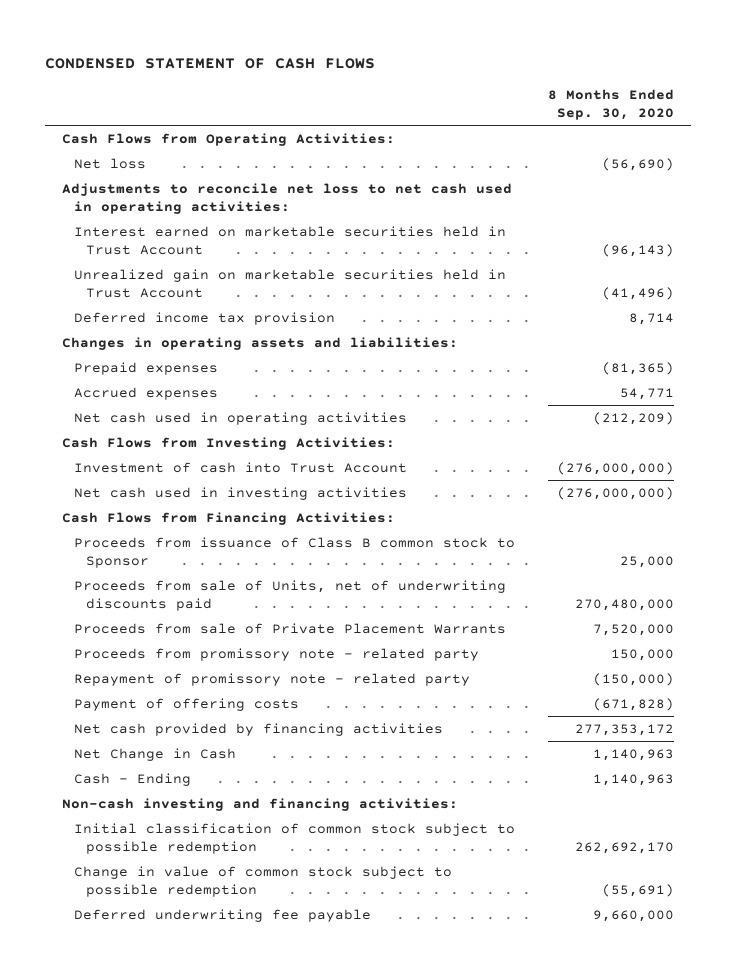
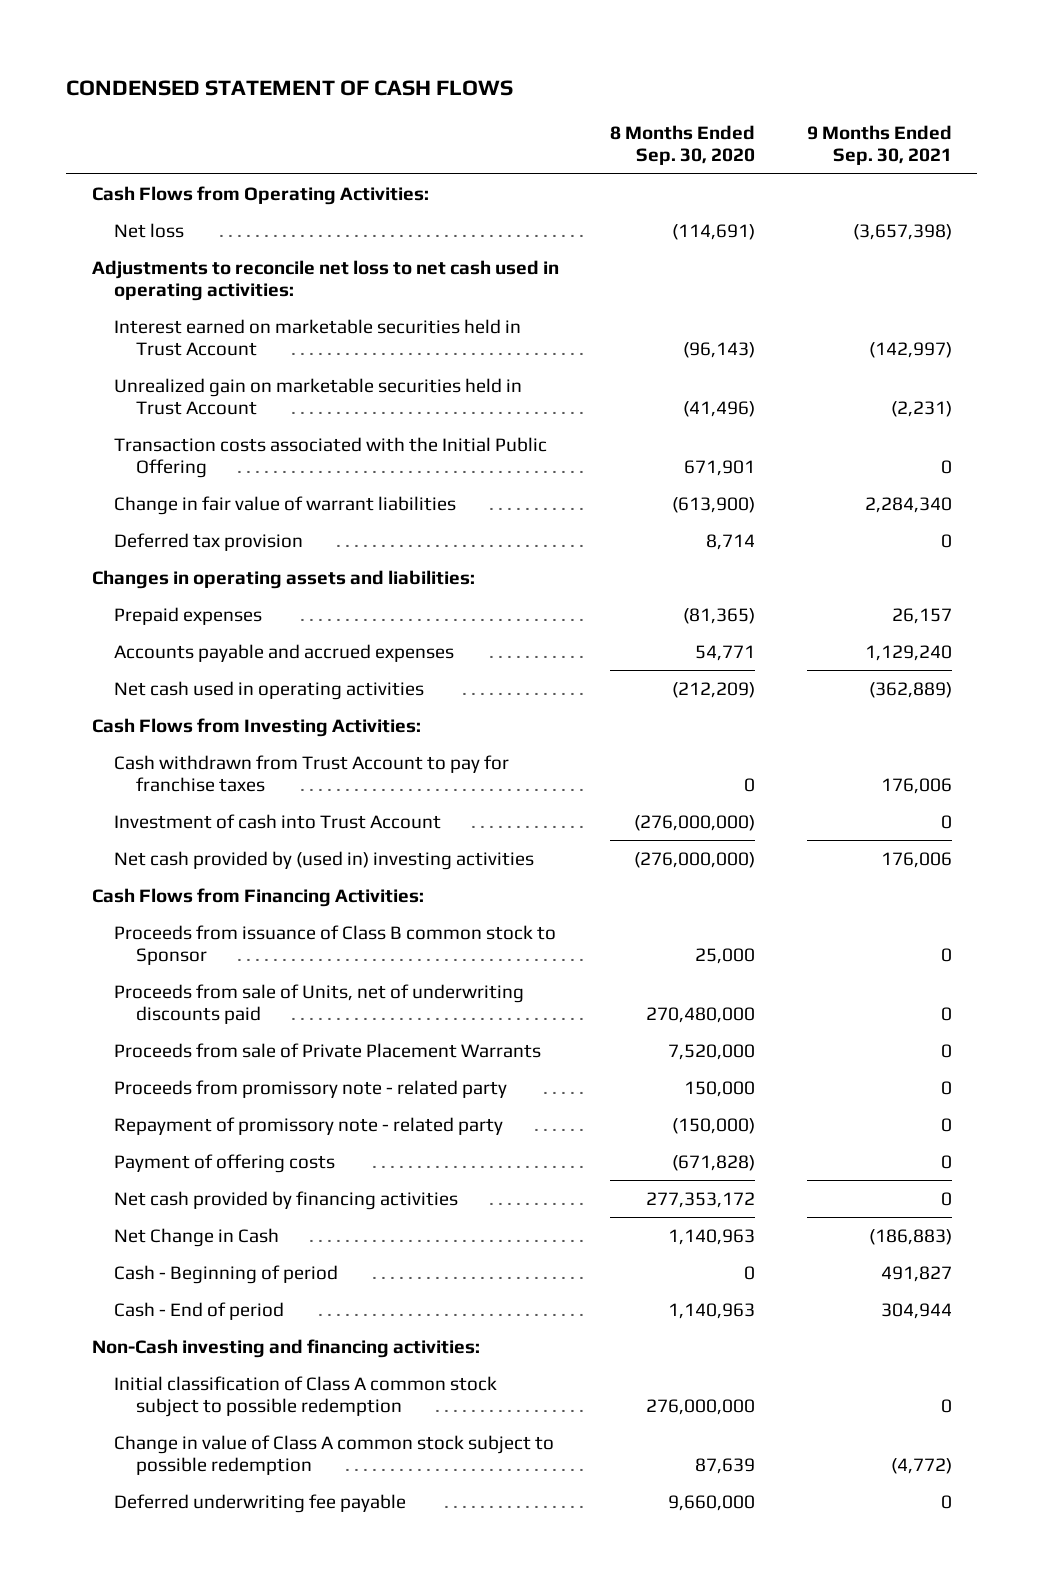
- | 8 Months Ended Sep. 30, 2020
+ | 8 Months Ended Sep. 30, 2020 | 9 Months Ended Sep. 30, 2021
- Net loss | (56,690)
+ Net loss | (114,691) | (3,657,398)
- Deferred income tax provision | 8,714
+ Transaction costs associated with the Initial Public Offering | 671,901 | 0
+ Change in fair value of warrant liabilities | (613,900) | 2,284,340
+ Deferred tax provision | 8,714 | 0
- Accrued expenses | 54,771
+ Accounts payable and accrued expenses | 54,771 | 1,129,240
+ Cash withdrawn from Trust Account to pay for franchise taxes | 0 | 176,006
- Net cash used in investing activities | (276,000,000)
+ Net cash provided by (used in) investing activities | (276,000,000) | 176,006
- Cash - Ending | 1,140,963
- Non-cash investing and financing activities:
- Initial classification of common stock subject to possible redemption | 262,692,170
- Change in value of common stock subject to possible redemption | (55,691)
+ Cash - Beginning of period | 0 | 491,827
+ Cash - End of period | 1,140,963 | 304,944
+ Non-Cash investing and financing activities:
+ Initial classification of Class A common stock subject to possible redemption | 276,000,000 | 0
+ Change in value of Class A common stock subject to possible redemption | 87,639 | (4,772)

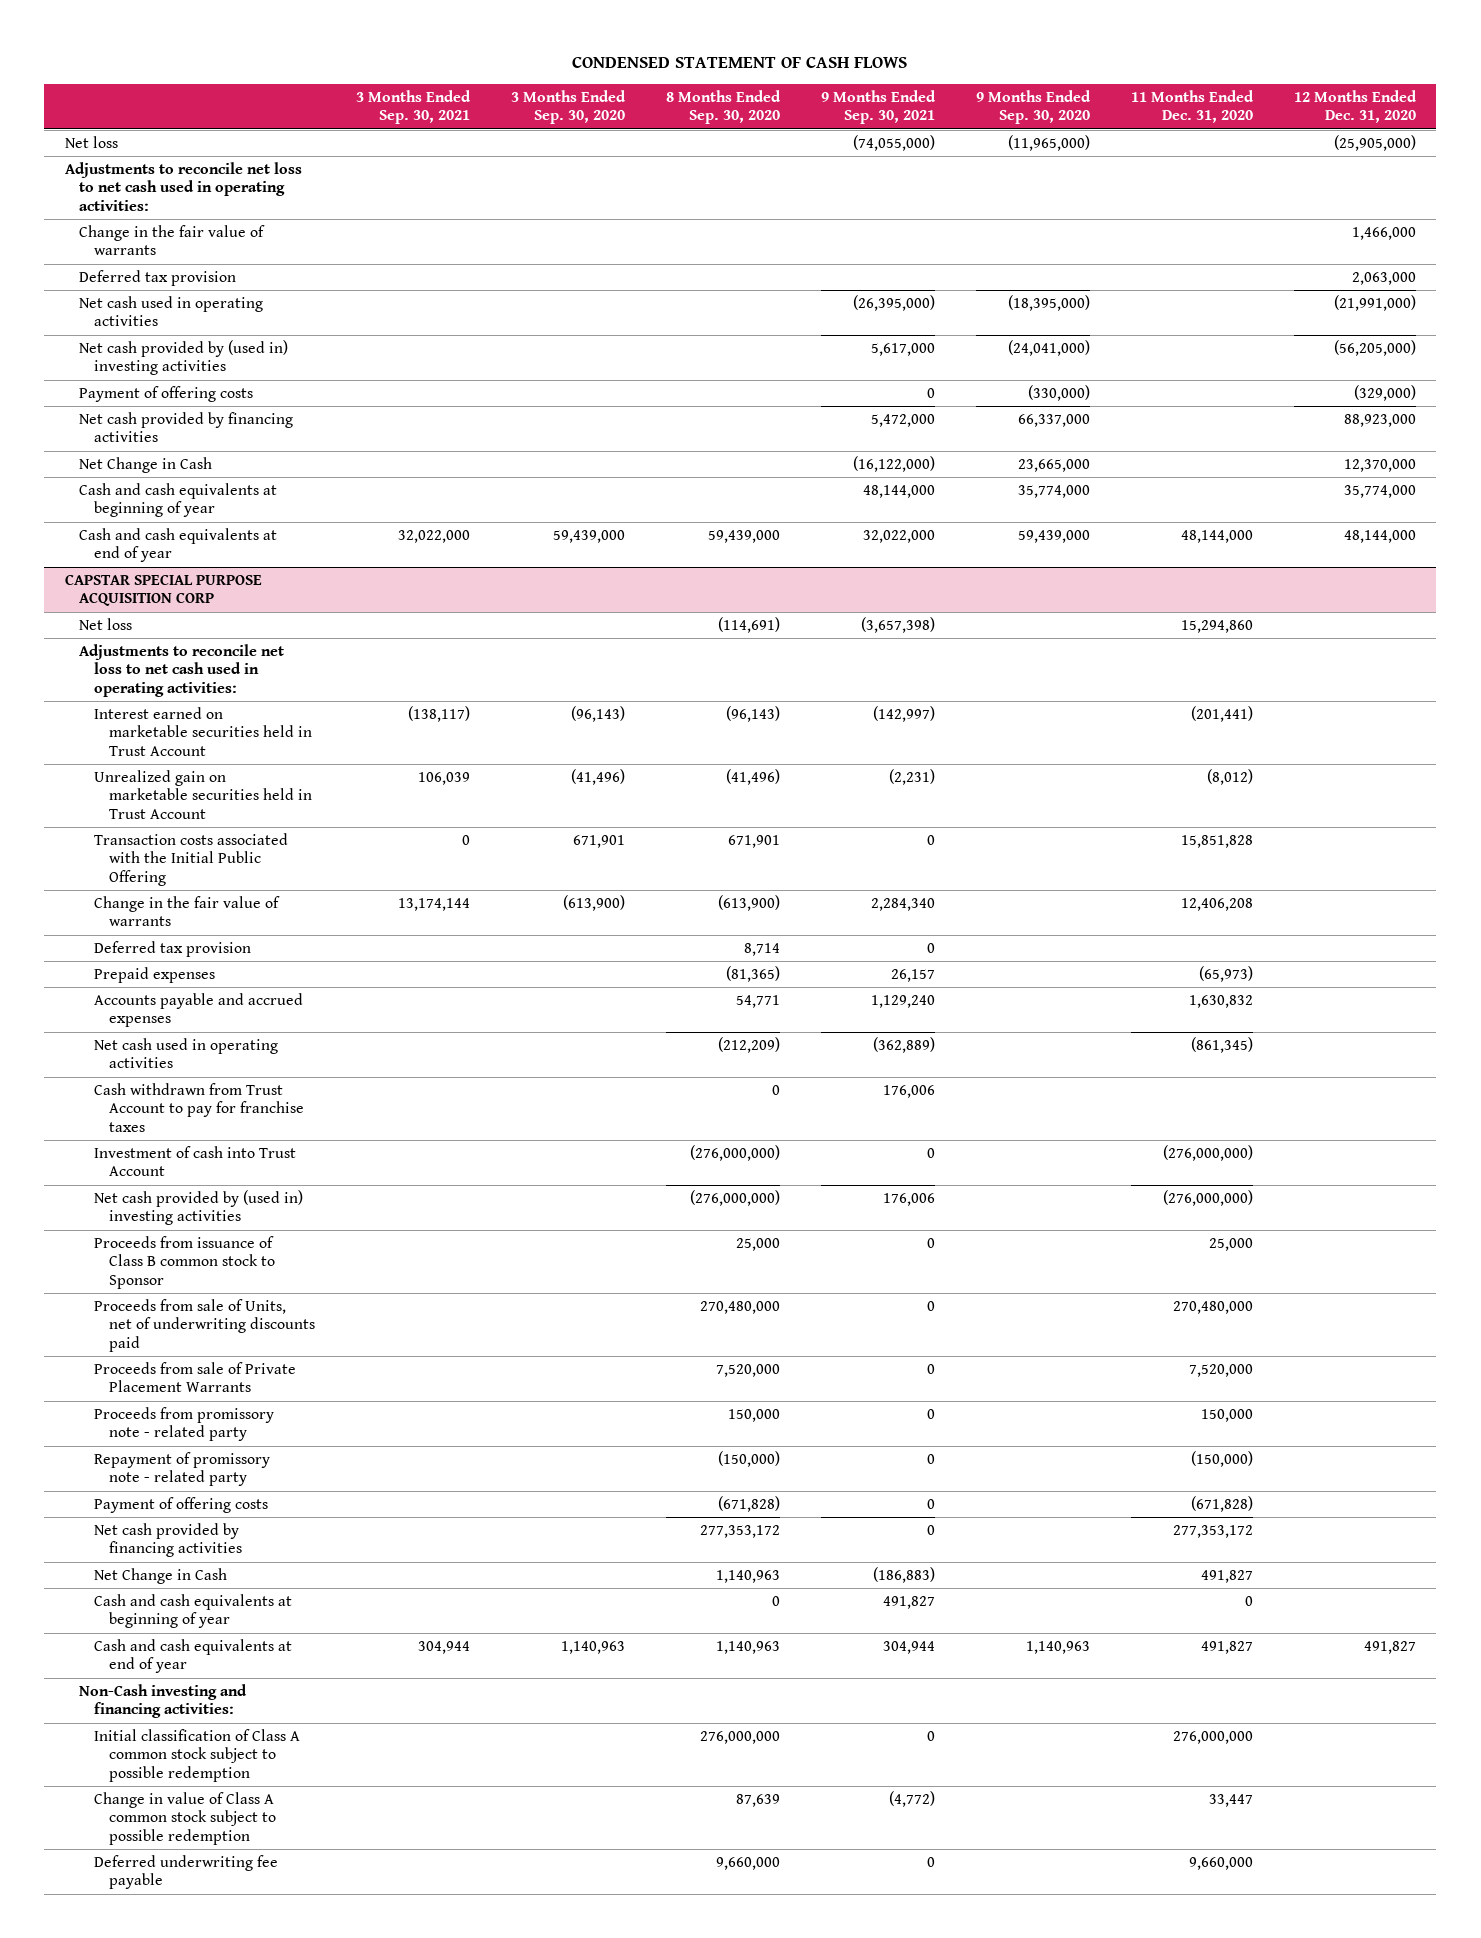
- | 8 Months Ended Sep. 30, 2020 | 9 Months Ended Sep. 30, 2021
+ | 3 Months Ended Sep. 30, 2021 | 3 Months Ended Sep. 30, 2020 | 8 Months Ended Sep. 30, 2020 | 9 Months Ended Sep. 30, 2021 | 9 Months Ended Sep. 30, 2020 | 11 Months Ended Dec. 31, 2020 | 12 Months Ended Dec. 31, 2020
- Cash Flows from Operating Activities:
+ Net loss | | | | (74,055,000) | (11,965,000) | | (25,905,000)
+ Adjustments to reconcile net loss to net cash used in operating activities:
+ Change in the fair value of warrants | | | | | | | 1,466,000
+ Deferred tax provision | | | | | | | 2,063,000
+ Net cash used in operating activities | | | | (26,395,000) | (18,395,000) | | (21,991,000)
+ Net cash provided by (used in) investing activities | | | | 5,617,000 | (24,041,000) | | (56,205,000)
+ Payment of offering costs | | | | 0 | (330,000) | | (329,000)
+ Net cash provided by financing activities | | | | 5,472,000 | 66,337,000 | | 88,923,000
+ Net Change in Cash | | | | (16,122,000) | 23,665,000 | | 12,370,000
+ Cash and cash equivalents at beginning of year | | | | 48,144,000 | 35,774,000 | | 35,774,000
+ Cash and cash equivalents at end of year | 32,022,000 | 59,439,000 | 59,439,000 | 32,022,000 | 59,439,000 | 48,144,000 | 48,144,000
+ CAPSTAR SPECIAL PURPOSE ACQUISITION CORP
- Change in fair value of warrant liabilities | (613,900) | 2,284,340
+ Change in the fair value of warrants | 13,174,144 | (613,900) | (613,900) | 2,284,340 | | 12,406,208 |
- Changes in operating assets and liabilities:
- Cash Flows from Investing Activities:
- Cash Flows from Financing Activities:
- Cash - Beginning of period | 0 | 491,827
- Cash - End of period | 1,140,963 | 304,944
+ Cash and cash equivalents at beginning of year | | | 0 | 491,827 | | 0 |
+ Cash and cash equivalents at end of year | 304,944 | 1,140,963 | 1,140,963 | 304,944 | 1,140,963 | 491,827 | 491,827

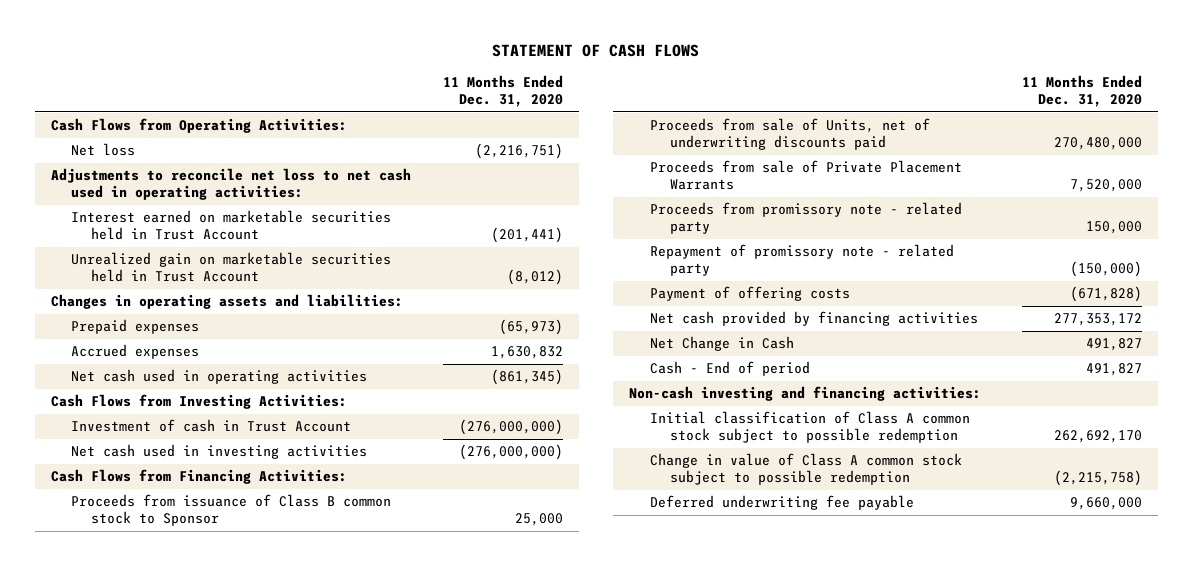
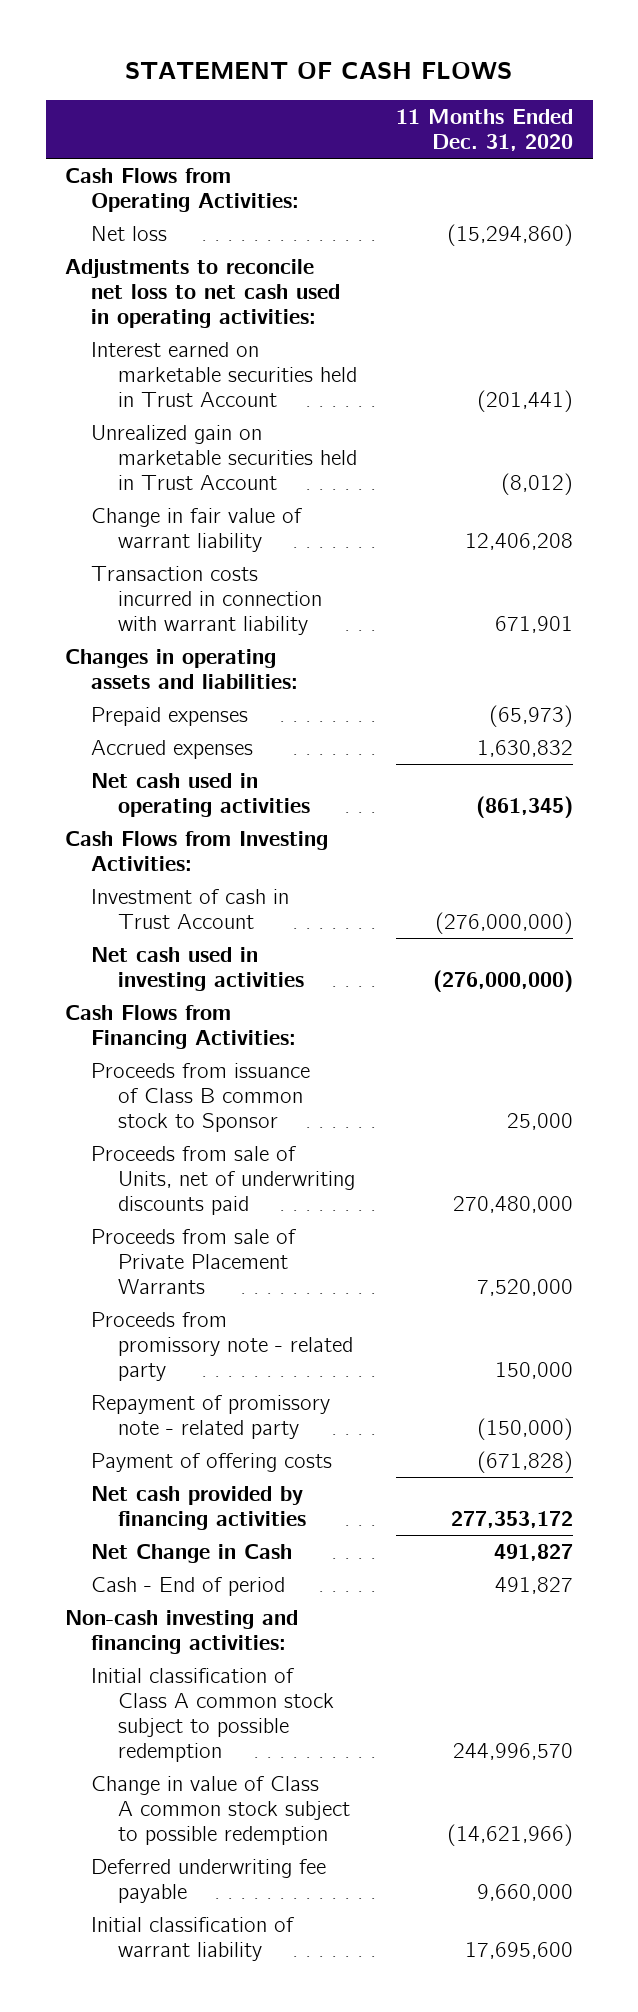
- Net loss | (2,216,751)
+ Net loss | (15,294,860)
+ Change in fair value of warrant liability | 12,406,208
+ Transaction costs incurred in connection with warrant liability | 671,901
- Initial classification of Class A common stock subject to possible redemption | 262,692,170
- Change in value of Class A common stock subject to possible redemption | (2,215,758)
+ Initial classification of Class A common stock subject to possible redemption | 244,996,570
+ Change in value of Class A common stock subject to possible redemption | (14,621,966)
+ Initial classification of warrant liability | 17,695,600

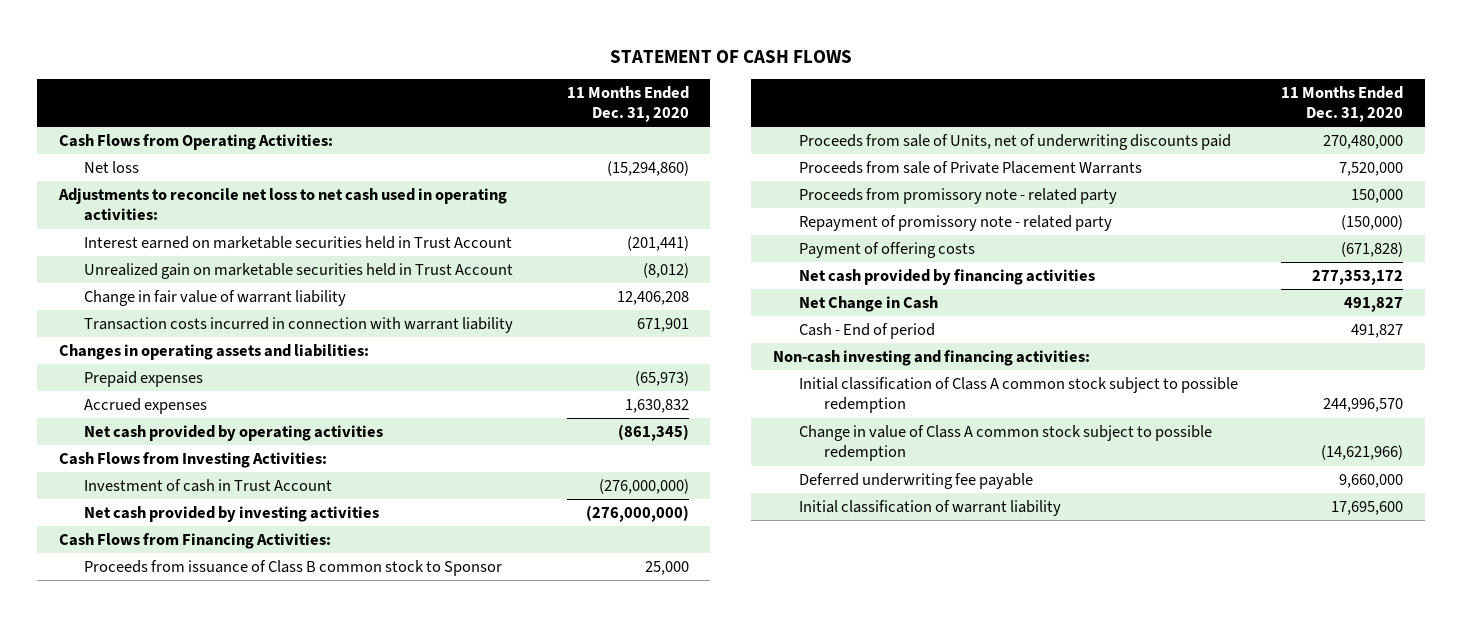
- Net cash used in operating activities | (861,345)
+ Net cash provided by operating activities | (861,345)
- Net cash used in investing activities | (276,000,000)
+ Net cash provided by investing activities | (276,000,000)

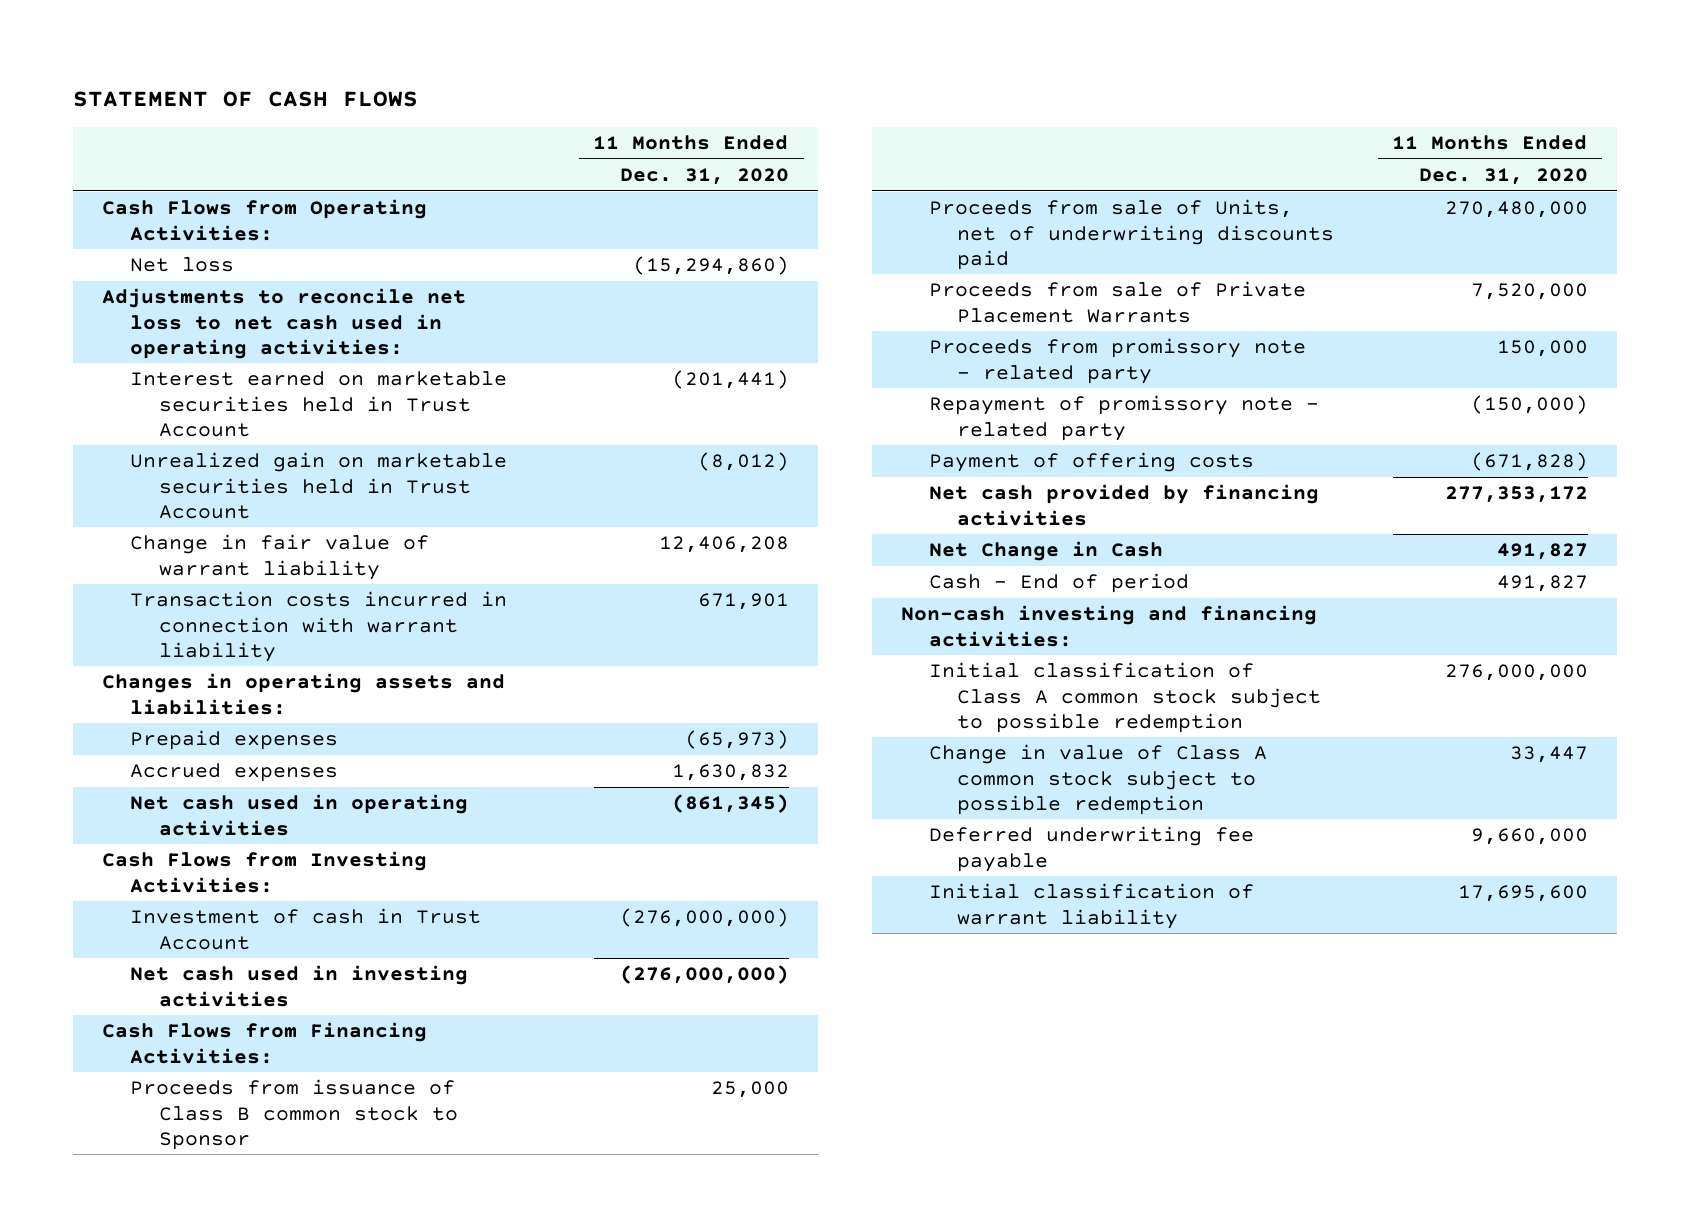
- Net cash provided by operating activities | (861,345)
+ Net cash used in operating activities | (861,345)
- Net cash provided by investing activities | (276,000,000)
+ Net cash used in investing activities | (276,000,000)
- Initial classification of Class A common stock subject to possible redemption | 244,996,570
- Change in value of Class A common stock subject to possible redemption | (14,621,966)
+ Initial classification of Class A common stock subject to possible redemption | 276,000,000
+ Change in value of Class A common stock subject to possible redemption | 33,447

